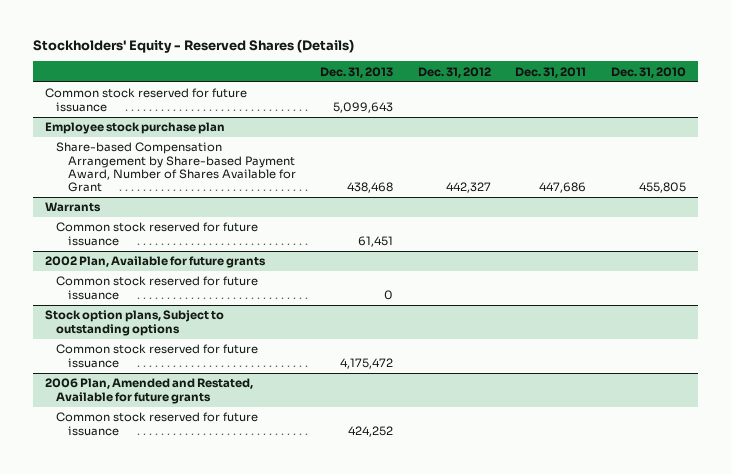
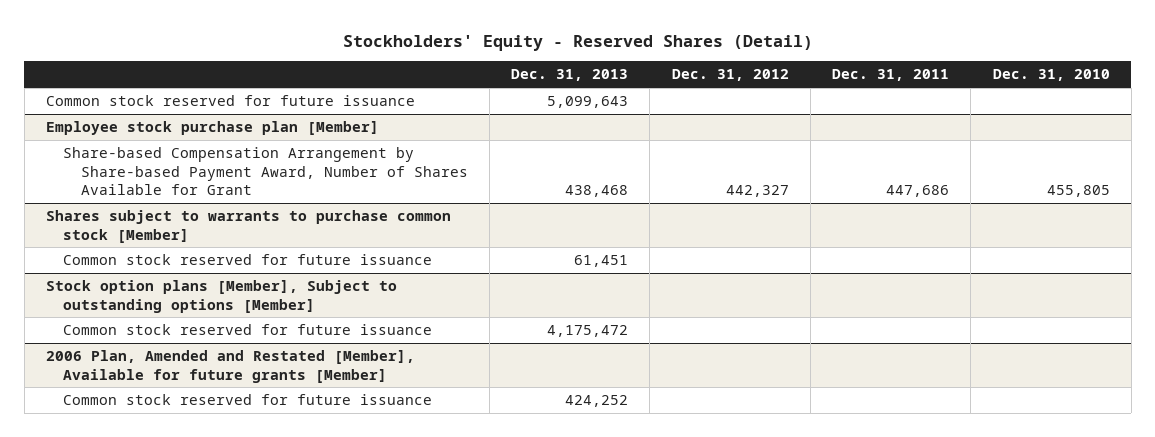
- Stockholders' Equity - Reserved Shares (Details)
+ Stockholders' Equity - Reserved Shares (Detail)
- Employee stock purchase plan
+ Employee stock purchase plan [Member]
- Warrants
+ Shares subject to warrants to purchase common stock [Member]
- 2002 Plan, Available for future grants
- Common stock reserved for future issuance | 0 | | |
- Stock option plans, Subject to outstanding options
+ Stock option plans [Member], Subject to outstanding options [Member]
- 2006 Plan, Amended and Restated, Available for future grants
+ 2006 Plan, Amended and Restated [Member], Available for future grants [Member]

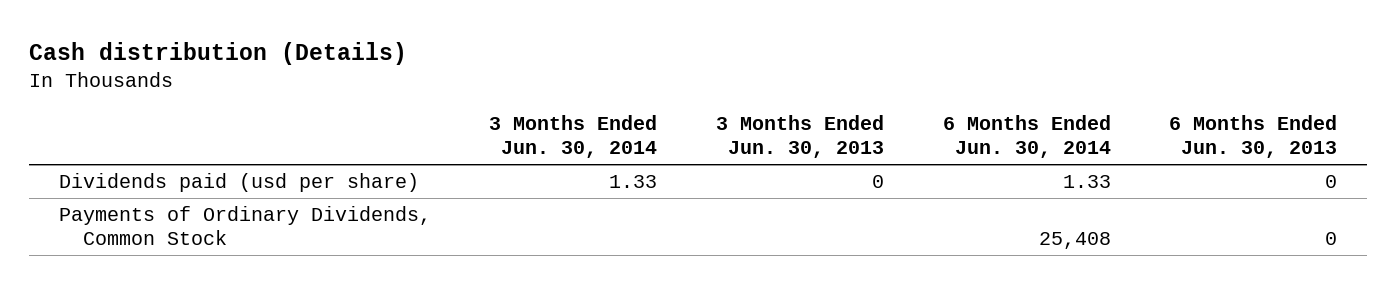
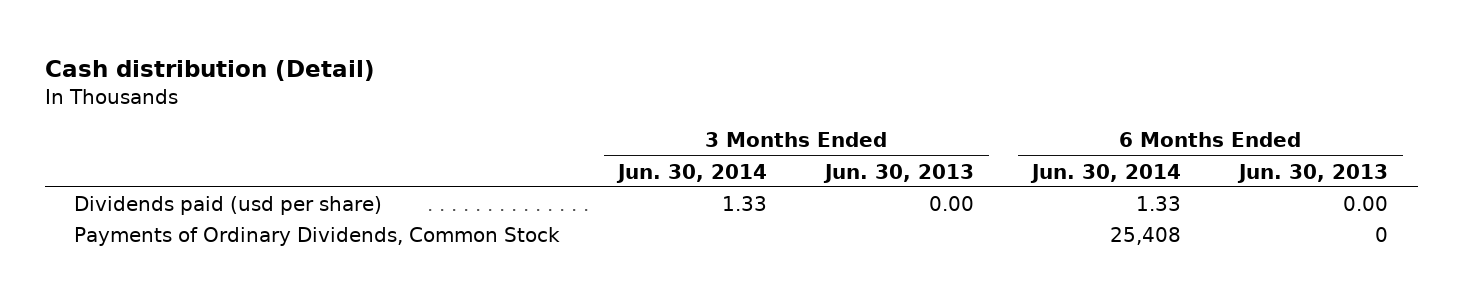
- Cash distribution (Details)
+ Cash distribution (Detail)
- Dividends paid (usd per share) | 1.33 | 0 | 1.33 | 0
+ Dividends paid (usd per share) | 1.33 | 0.00 | 1.33 | 0.00

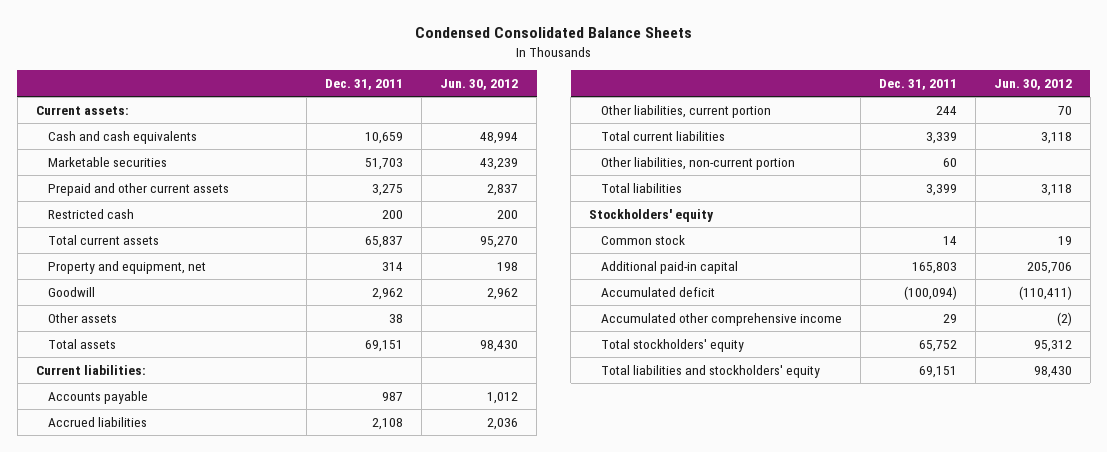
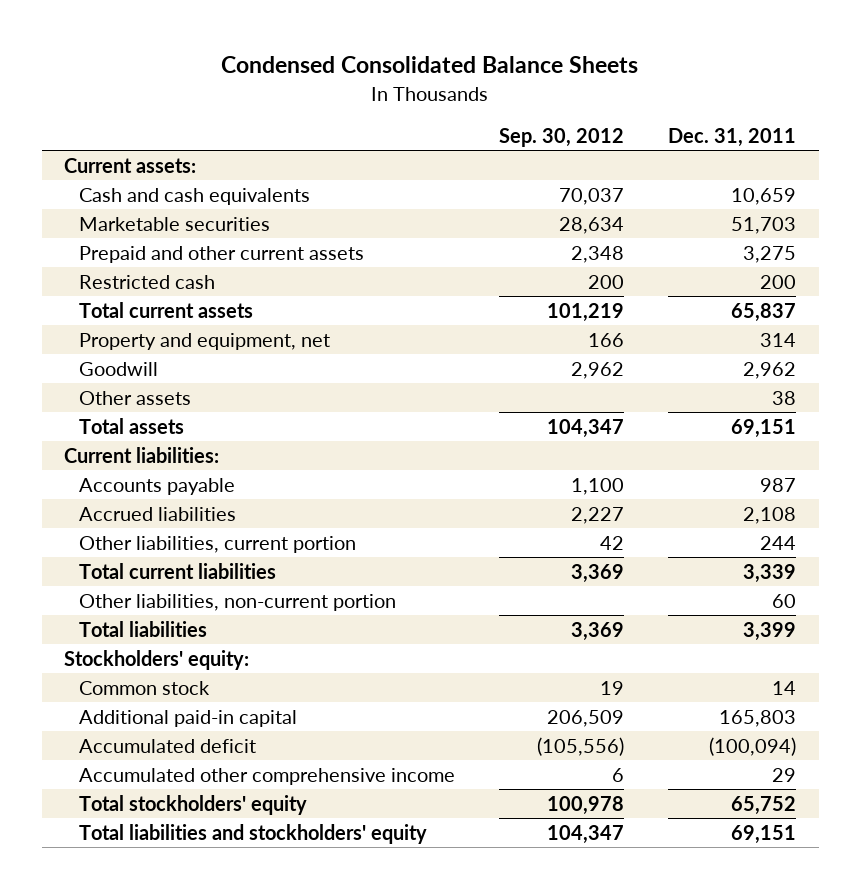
- | Dec. 31, 2011 | Jun. 30, 2012
+ | Sep. 30, 2012 | Dec. 31, 2011
- Stockholders' equity
+ Stockholders' equity:

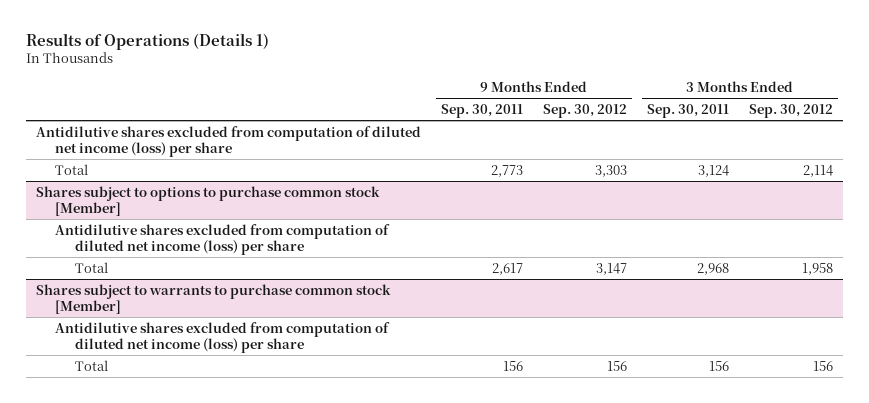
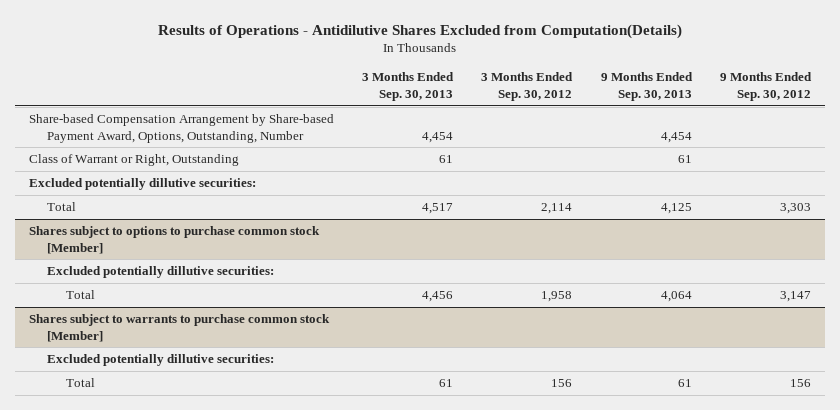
- Results of Operations (Details 1)
+ Results of Operations - Antidilutive Shares Excluded from Computation(Details)
- | 9 Months Ended Sep. 30, 2011 | 9 Months Ended Sep. 30, 2012 | 3 Months Ended Sep. 30, 2011 | 3 Months Ended Sep. 30, 2012
+ | 3 Months Ended Sep. 30, 2013 | 3 Months Ended Sep. 30, 2012 | 9 Months Ended Sep. 30, 2013 | 9 Months Ended Sep. 30, 2012
- Antidilutive shares excluded from computation of diluted net income (loss) per share
+ Share-based Compensation Arrangement by Share-based Payment Award, Options, Outstanding, Number | 4,454 | | 4,454 |
+ Class of Warrant or Right, Outstanding | 61 | | 61 |
+ Excluded potentially dillutive securities:
@ Shares subject to options to purchase common stock [Member]
- Antidilutive shares excluded from computation of diluted net income (loss) per share
+ Excluded potentially dillutive securities:
@ Shares subject to warrants to purchase common stock [Member]
- Antidilutive shares excluded from computation of diluted net income (loss) per share
+ Excluded potentially dillutive securities:

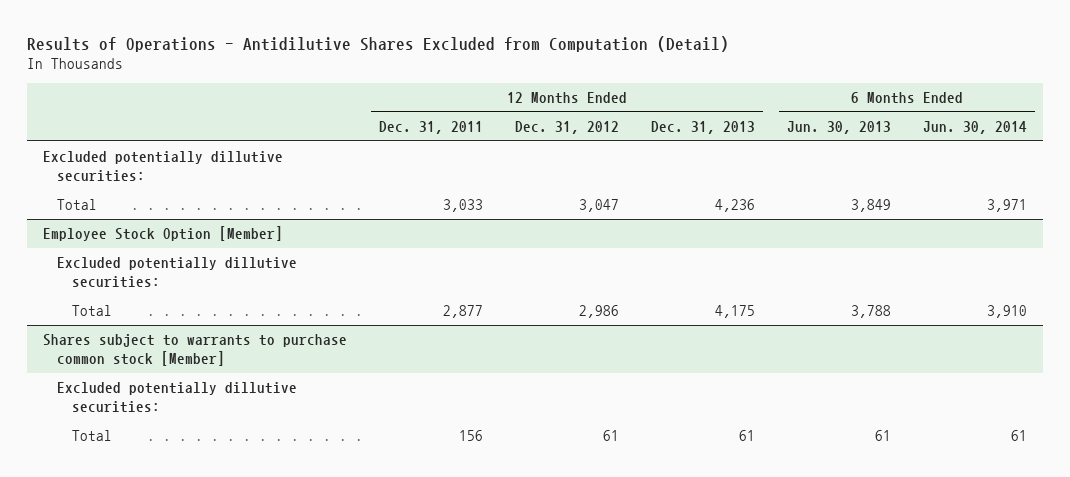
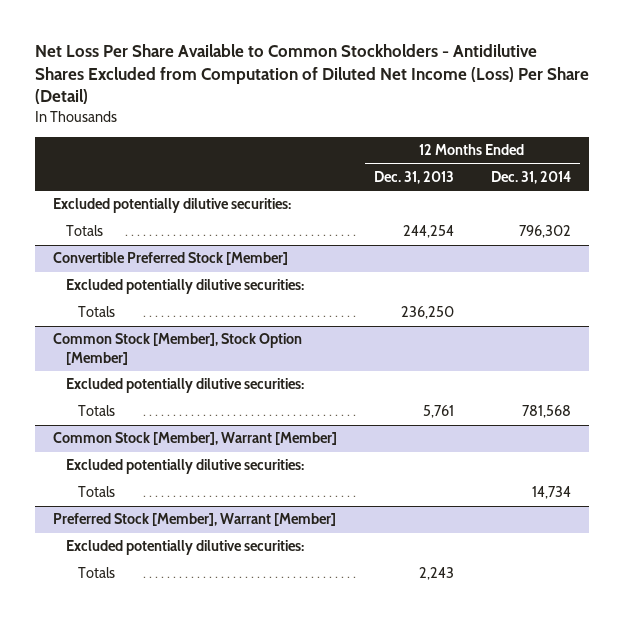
- Results of Operations - Antidilutive Shares Excluded from Computation (Detail)
+ Net Loss Per Share Available to Common Stockholders - Antidilutive Shares Excluded from Computation of Diluted Net Income (Loss) Per Share (Detail)
- | 12 Months Ended Dec. 31, 2011 | 12 Months Ended Dec. 31, 2012 | 12 Months Ended Dec. 31, 2013 | 6 Months Ended Jun. 30, 2013 | 6 Months Ended Jun. 30, 2014
+ | 12 Months Ended Dec. 31, 2013 | 12 Months Ended Dec. 31, 2014
- Excluded potentially dillutive securities:
- Total | 3,033 | 3,047 | 4,236 | 3,849 | 3,971
- Employee Stock Option [Member]
- Excluded potentially dillutive securities:
- Total | 2,877 | 2,986 | 4,175 | 3,788 | 3,910
- Shares subject to warrants to purchase common stock [Member]
- Excluded potentially dillutive securities:
- Total | 156 | 61 | 61 | 61 | 61
+ Excluded potentially dilutive securities:
+ Totals | 244,254 | 796,302
+ Convertible Preferred Stock [Member]
+ Excluded potentially dilutive securities:
+ Totals | 236,250 |
+ Common Stock [Member], Stock Option [Member]
+ Excluded potentially dilutive securities:
+ Totals | 5,761 | 781,568
+ Common Stock [Member], Warrant [Member]
+ Excluded potentially dilutive securities:
+ Totals | | 14,734
+ Preferred Stock [Member], Warrant [Member]
+ Excluded potentially dilutive securities:
+ Totals | 2,243 |

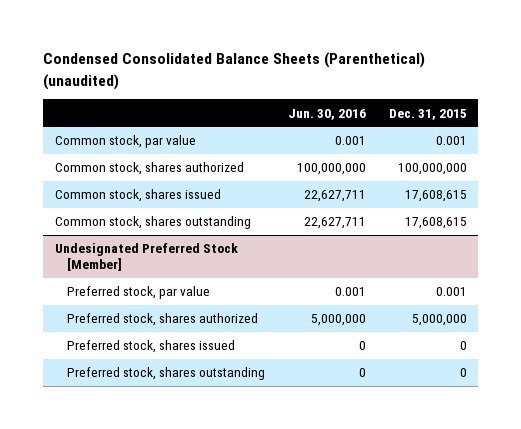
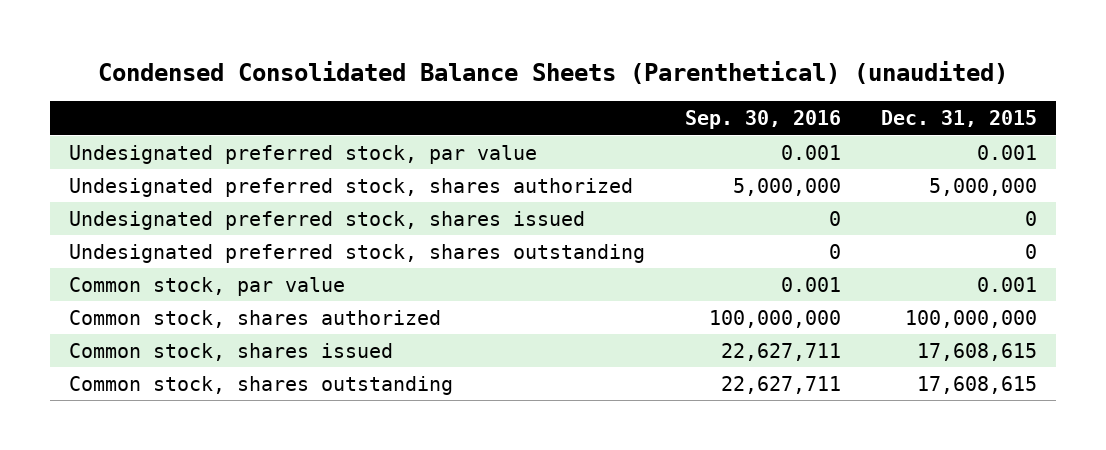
- | Jun. 30, 2016 | Dec. 31, 2015
+ | Sep. 30, 2016 | Dec. 31, 2015
+ Undesignated preferred stock, par value | 0.001 | 0.001
+ Undesignated preferred stock, shares authorized | 5,000,000 | 5,000,000
+ Undesignated preferred stock, shares issued | 0 | 0
+ Undesignated preferred stock, shares outstanding | 0 | 0
- Undesignated Preferred Stock [Member]
- Preferred stock, par value | 0.001 | 0.001
- Preferred stock, shares authorized | 5,000,000 | 5,000,000
- Preferred stock, shares issued | 0 | 0
- Preferred stock, shares outstanding | 0 | 0

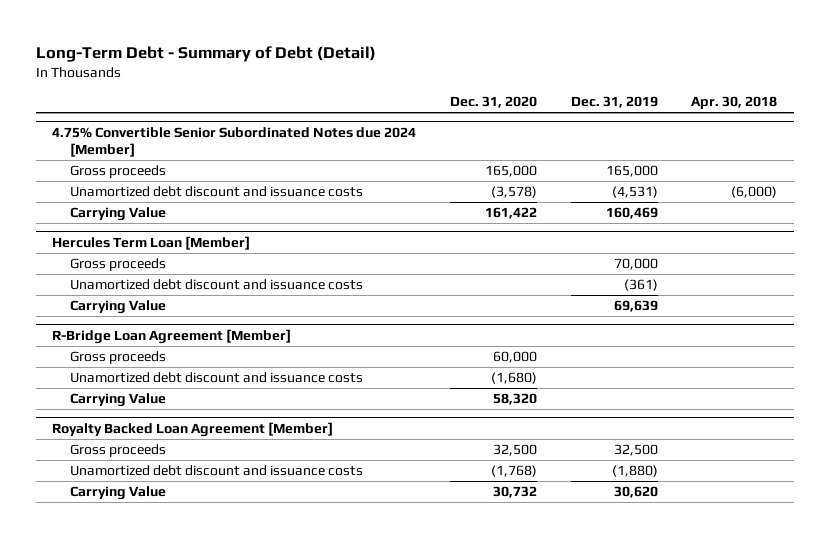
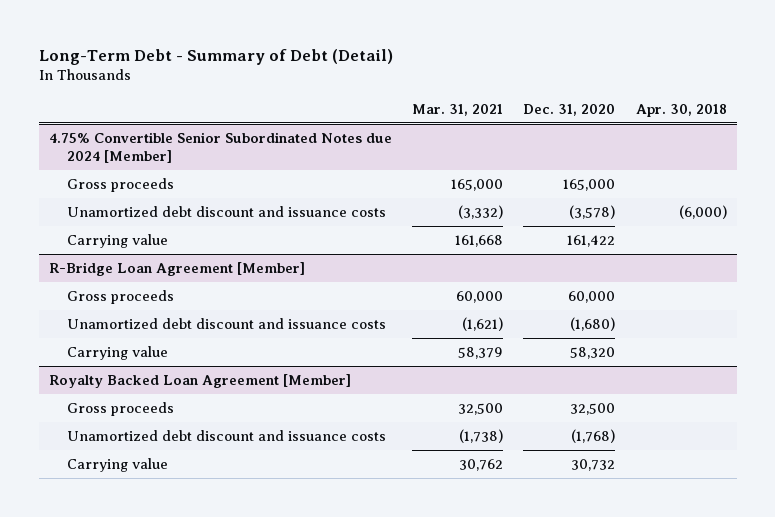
- | Dec. 31, 2020 | Dec. 31, 2019 | Apr. 30, 2018
+ | Mar. 31, 2021 | Dec. 31, 2020 | Apr. 30, 2018
@ 4.75% Convertible Senior Subordinated Notes due 2024 [Member]
- Carrying Value | 161,422 | 160,469 |
- Hercules Term Loan [Member]
- Gross proceeds | | 70,000 |
- Unamortized debt discount and issuance costs | | (361) |
- Carrying Value | | 69,639 |
@ 4.75% Convertible Senior Subordinated Notes due 2024 [Member]
+ Carrying value | 161,668 | 161,422 |
@ R-Bridge Loan Agreement [Member]
- Carrying Value | 58,320 | |
+ Carrying value | 58,379 | 58,320 |
@ Royalty Backed Loan Agreement [Member]
- Carrying Value | 30,732 | 30,620 |
+ Carrying value | 30,762 | 30,732 |

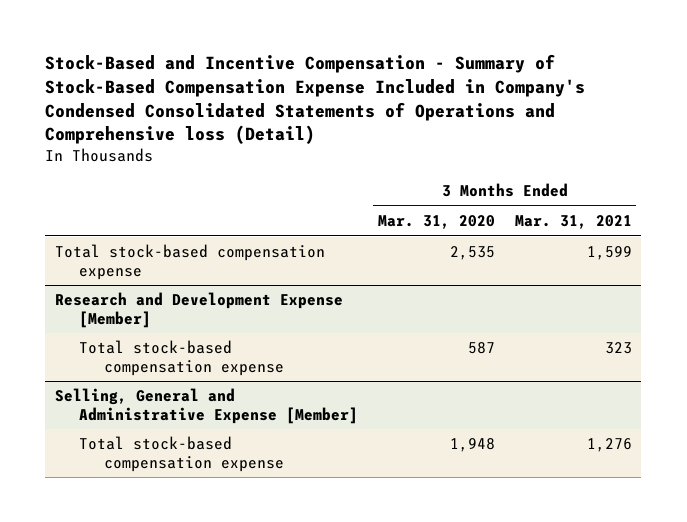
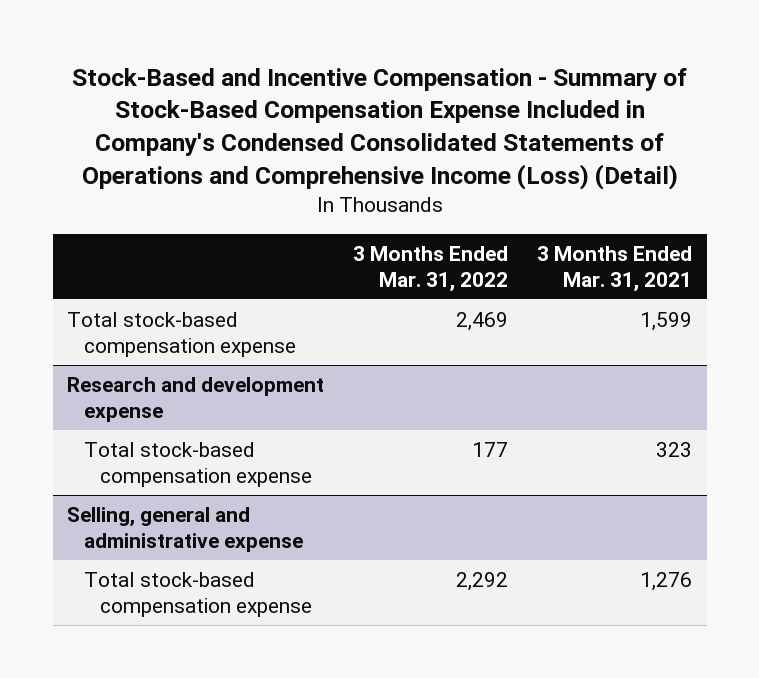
- Stock-Based and Incentive Compensation - Summary of Stock-Based Compensation Expense Included in Company's Condensed Consolidated Statements of Operations and Comprehensive loss (Detail)
+ Stock-Based and Incentive Compensation - Summary of Stock-Based Compensation Expense Included in Company's Condensed Consolidated Statements of Operations and Comprehensive Income (Loss) (Detail)
- | 3 Months Ended Mar. 31, 2020 | 3 Months Ended Mar. 31, 2021
+ | 3 Months Ended Mar. 31, 2022 | 3 Months Ended Mar. 31, 2021
- Research and Development Expense [Member]
+ Research and development expense
- Selling, General and Administrative Expense [Member]
+ Selling, general and administrative expense

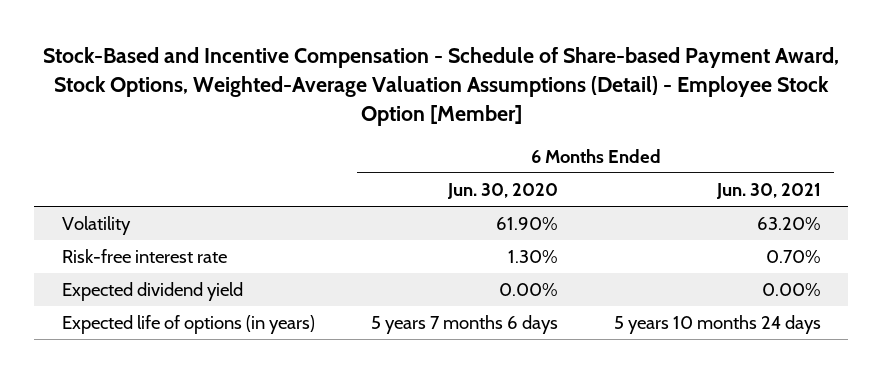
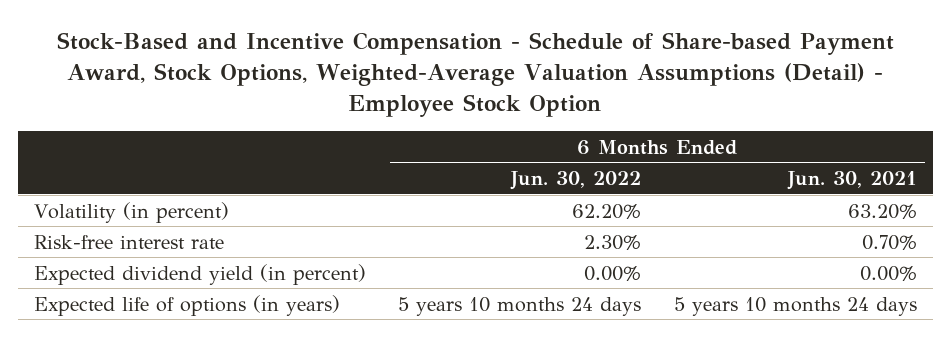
- Stock-Based and Incentive Compensation - Schedule of Share-based Payment Award, Stock Options, Weighted-Average Valuation Assumptions (Detail) - Employee Stock Option [Member]
+ Stock-Based and Incentive Compensation - Schedule of Share-based Payment Award, Stock Options, Weighted-Average Valuation Assumptions (Detail) - Employee Stock Option
- | 6 Months Ended Jun. 30, 2020 | 6 Months Ended Jun. 30, 2021
+ | 6 Months Ended Jun. 30, 2022 | 6 Months Ended Jun. 30, 2021
- Volatility | 61.90% | 63.20%
+ Volatility (in percent) | 62.20% | 63.20%
- Expected dividend yield | 0.00% | 0.00%
+ Expected dividend yield (in percent) | 0.00% | 0.00%

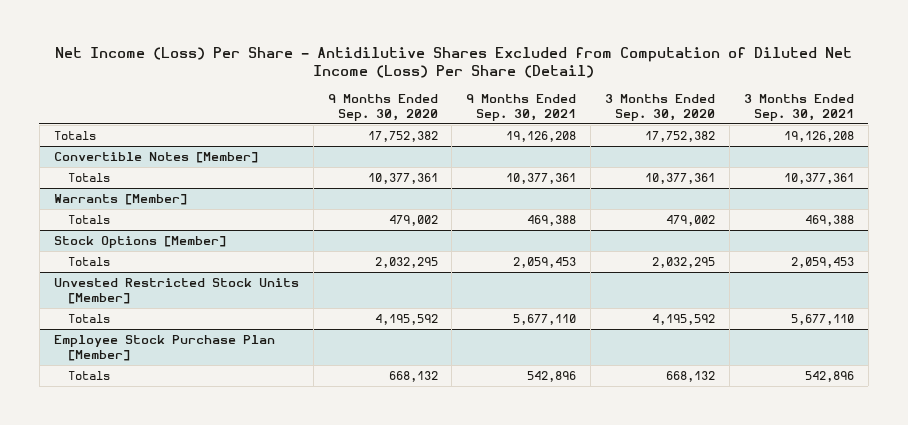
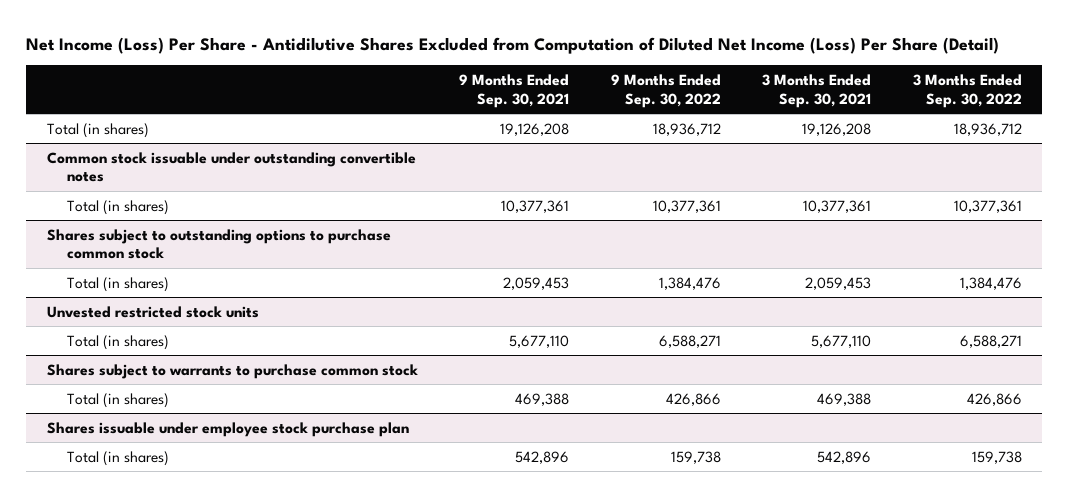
- | 9 Months Ended Sep. 30, 2020 | 9 Months Ended Sep. 30, 2021 | 3 Months Ended Sep. 30, 2020 | 3 Months Ended Sep. 30, 2021
+ | 9 Months Ended Sep. 30, 2021 | 9 Months Ended Sep. 30, 2022 | 3 Months Ended Sep. 30, 2021 | 3 Months Ended Sep. 30, 2022
- Totals | 17,752,382 | 19,126,208 | 17,752,382 | 19,126,208
- Convertible Notes [Member]
- Totals | 10,377,361 | 10,377,361 | 10,377,361 | 10,377,361
- Warrants [Member]
- Totals | 479,002 | 469,388 | 479,002 | 469,388
- Stock Options [Member]
- Totals | 2,032,295 | 2,059,453 | 2,032,295 | 2,059,453
- Unvested Restricted Stock Units [Member]
- Totals | 4,195,592 | 5,677,110 | 4,195,592 | 5,677,110
- Employee Stock Purchase Plan [Member]
- Totals | 668,132 | 542,896 | 668,132 | 542,896
+ Total (in shares) | 19,126,208 | 18,936,712 | 19,126,208 | 18,936,712
+ Common stock issuable under outstanding convertible notes
+ Total (in shares) | 10,377,361 | 10,377,361 | 10,377,361 | 10,377,361
+ Shares subject to outstanding options to purchase common stock
+ Total (in shares) | 2,059,453 | 1,384,476 | 2,059,453 | 1,384,476
+ Unvested restricted stock units
+ Total (in shares) | 5,677,110 | 6,588,271 | 5,677,110 | 6,588,271
+ Shares subject to warrants to purchase common stock
+ Total (in shares) | 469,388 | 426,866 | 469,388 | 426,866
+ Shares issuable under employee stock purchase plan
+ Total (in shares) | 542,896 | 159,738 | 542,896 | 159,738

